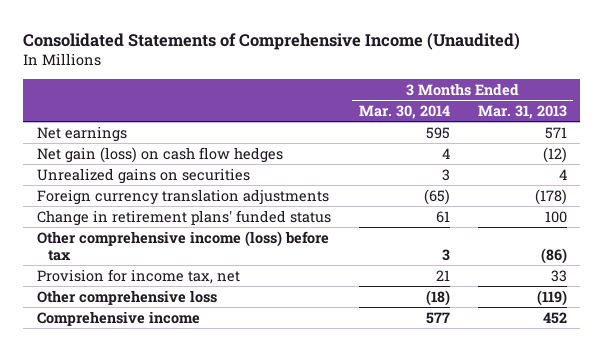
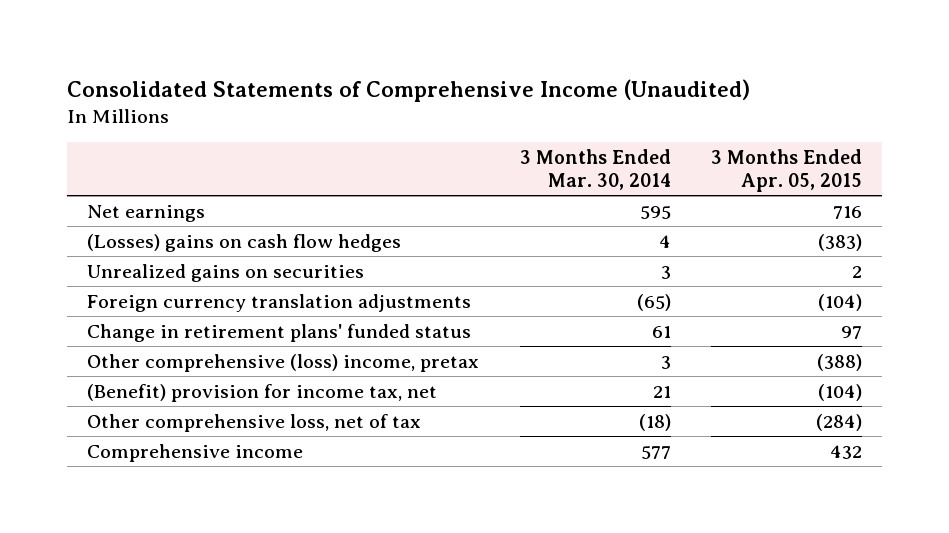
- | 3 Months Ended Mar. 30, 2014 | 3 Months Ended Mar. 31, 2013
+ | 3 Months Ended Mar. 30, 2014 | 3 Months Ended Apr. 05, 2015
- Net gain (loss) on cash flow hedges | 4 | (12)
+ (Losses) gains on cash flow hedges | 4 | (383)
- Other comprehensive income (loss) before tax | 3 | (86)
- Provision for income tax, net | 21 | 33
- Other comprehensive loss | (18) | (119)
+ Other comprehensive (loss) income, pretax | 3 | (388)
+ (Benefit) provision for income tax, net | 21 | (104)
+ Other comprehensive loss, net of tax | (18) | (284)

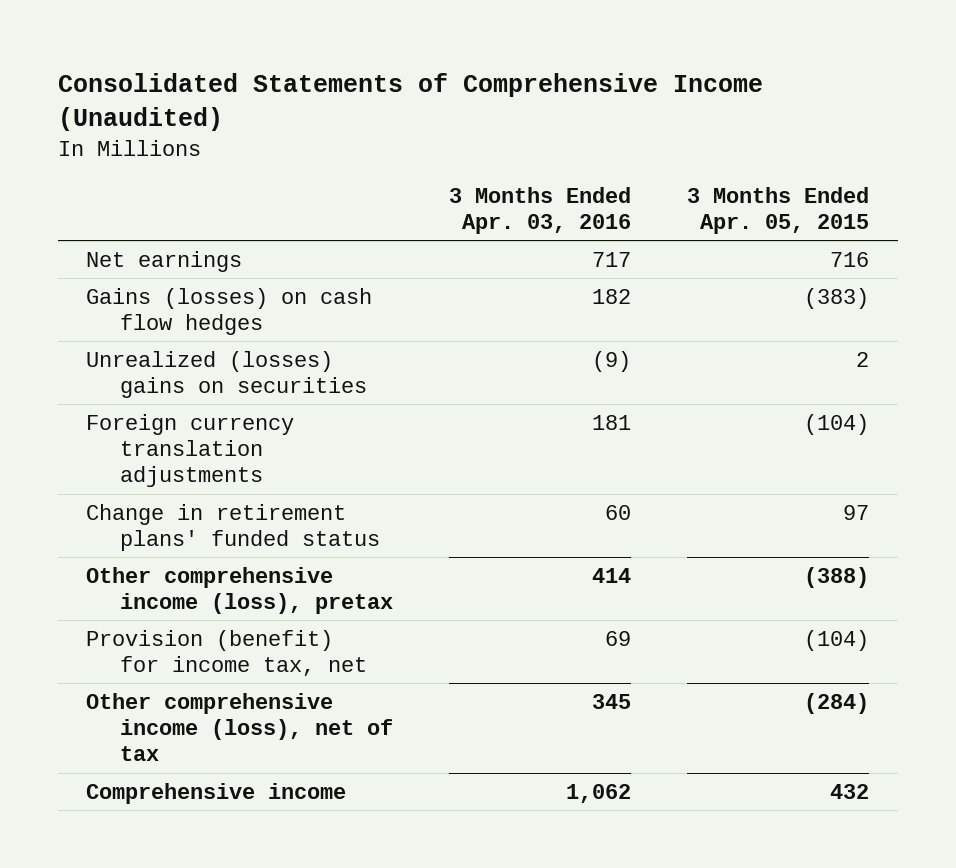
- | 3 Months Ended Mar. 30, 2014 | 3 Months Ended Apr. 05, 2015
+ | 3 Months Ended Apr. 03, 2016 | 3 Months Ended Apr. 05, 2015
- (Losses) gains on cash flow hedges | 4 | (383)
- Unrealized gains on securities | 3 | 2
+ Gains (losses) on cash flow hedges | 182 | (383)
+ Unrealized (losses) gains on securities | (9) | 2
- Other comprehensive (loss) income, pretax | 3 | (388)
- (Benefit) provision for income tax, net | 21 | (104)
- Other comprehensive loss, net of tax | (18) | (284)
+ Other comprehensive income (loss), pretax | 414 | (388)
+ Provision (benefit) for income tax, net | 69 | (104)
+ Other comprehensive income (loss), net of tax | 345 | (284)

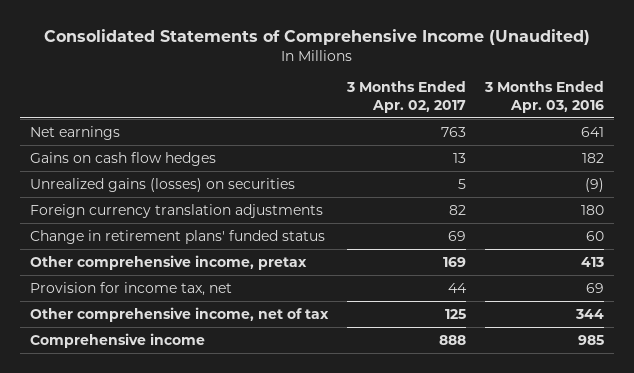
- | 3 Months Ended Apr. 03, 2016 | 3 Months Ended Apr. 05, 2015
+ | 3 Months Ended Apr. 02, 2017 | 3 Months Ended Apr. 03, 2016
- Net earnings | 717 | 716
- Gains (losses) on cash flow hedges | 182 | (383)
- Unrealized (losses) gains on securities | (9) | 2
- Foreign currency translation adjustments | 181 | (104)
+ Net earnings | 763 | 641
+ Gains on cash flow hedges | 13 | 182
+ Unrealized gains (losses) on securities | 5 | (9)
+ Foreign currency translation adjustments | 82 | 180
- Other comprehensive income (loss), pretax | 414 | (388)
- Provision (benefit) for income tax, net | 69 | (104)
- Other comprehensive income (loss), net of tax | 345 | (284)
- Comprehensive income | 1,062 | 432
+ Other comprehensive income, pretax | 169 | 413
+ Provision for income tax, net | 44 | 69
+ Other comprehensive income, net of tax | 125 | 344
+ Comprehensive income | 888 | 985

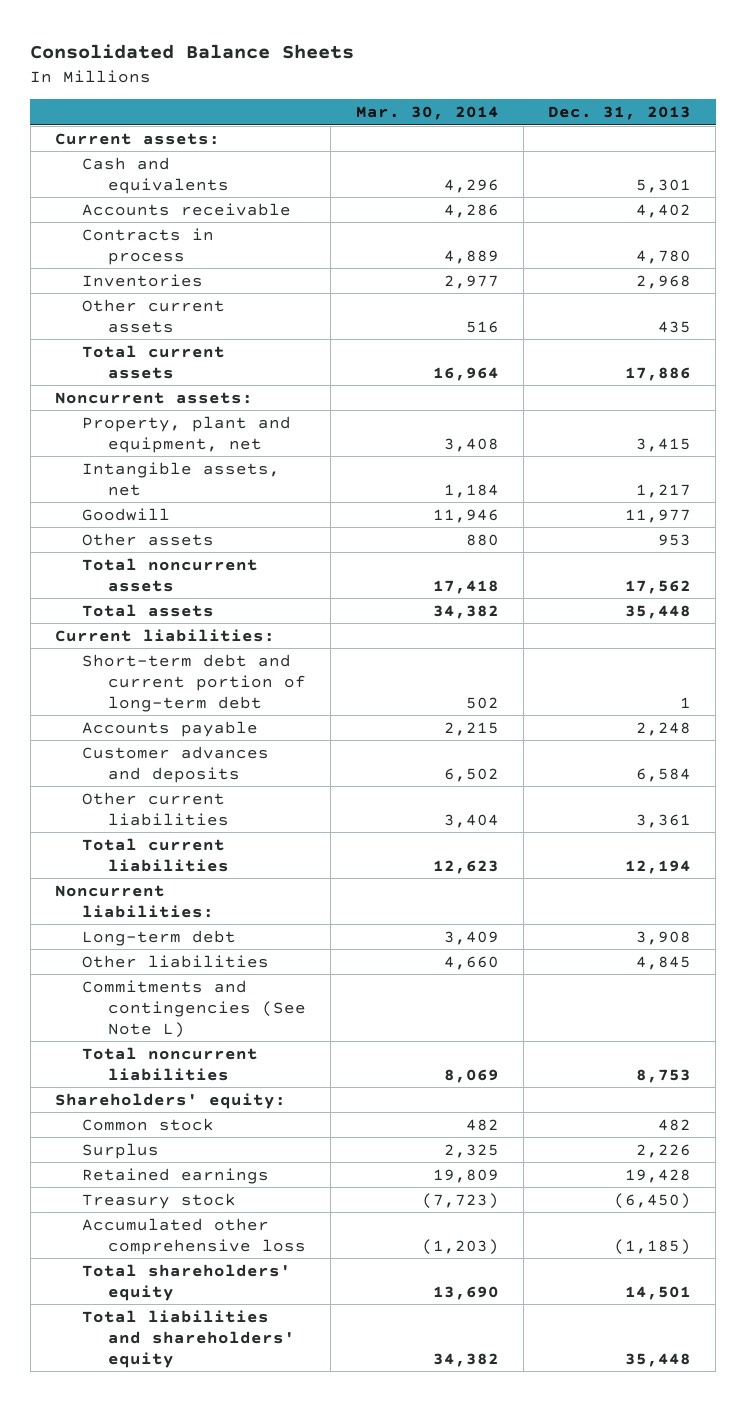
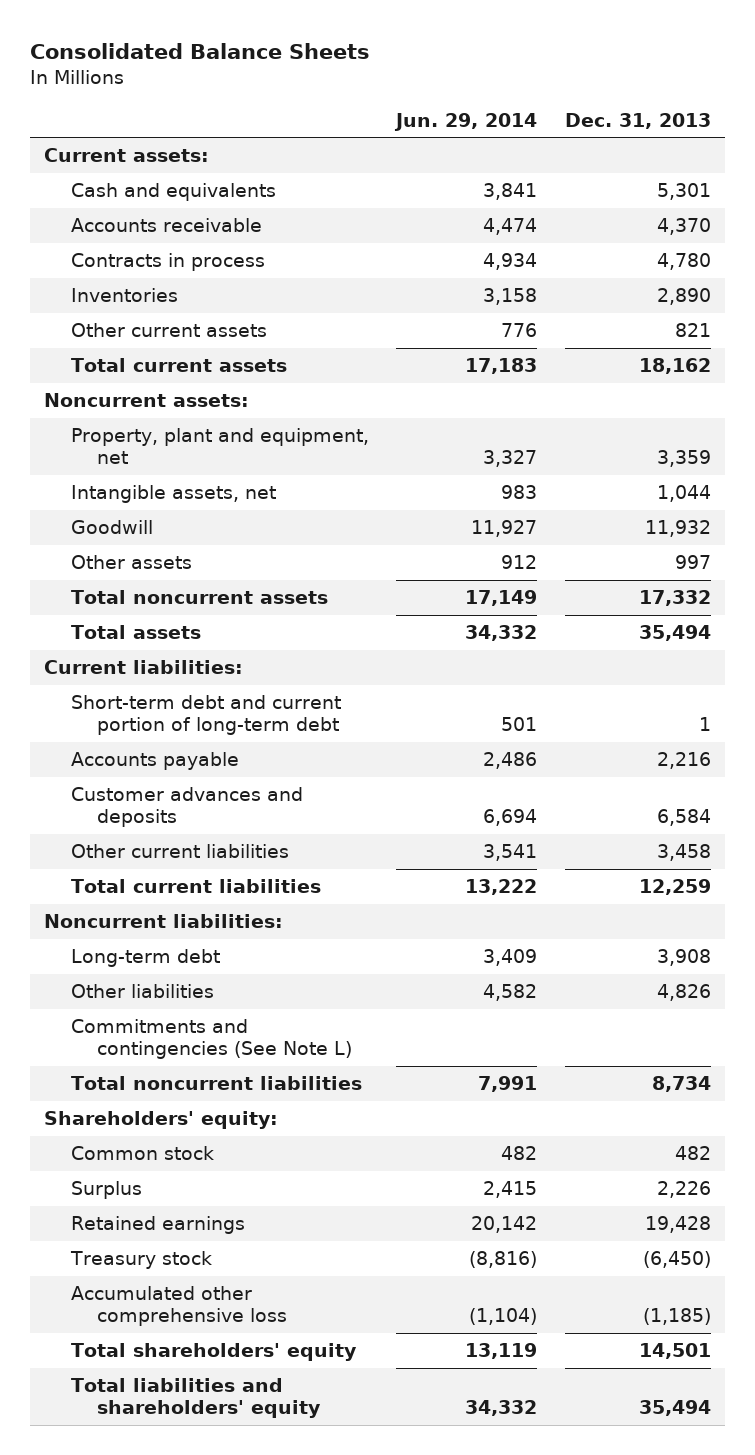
- | Mar. 30, 2014 | Dec. 31, 2013
+ | Jun. 29, 2014 | Dec. 31, 2013
- Accounts receivable | 4,286 | 4,402
+ Accounts receivable | 4,474 | 4,370
- Inventories | 2,977 | 2,968
- Other current assets | 516 | 435
- Total current assets | 16,964 | 17,886
+ Inventories | 3,158 | 2,890
+ Other current assets | 776 | 821
+ Total current assets | 17,183 | 18,162
- Property, plant and equipment, net | 3,408 | 3,415
- Intangible assets, net | 1,184 | 1,217
- Goodwill | 11,946 | 11,977
- Other assets | 880 | 953
- Total noncurrent assets | 17,418 | 17,562
- Total assets | 34,382 | 35,448
+ Property, plant and equipment, net | 3,327 | 3,359
+ Intangible assets, net | 983 | 1,044
+ Goodwill | 11,927 | 11,932
+ Other assets | 912 | 997
+ Total noncurrent assets | 17,149 | 17,332
+ Total assets | 34,332 | 35,494
- Accounts payable | 2,215 | 2,248
+ Accounts payable | 2,486 | 2,216
- Other current liabilities | 3,404 | 3,361
- Total current liabilities | 12,623 | 12,194
+ Other current liabilities | 3,541 | 3,458
+ Total current liabilities | 13,222 | 12,259
- Other liabilities | 4,660 | 4,845
+ Other liabilities | 4,582 | 4,826
- Total noncurrent liabilities | 8,069 | 8,753
+ Total noncurrent liabilities | 7,991 | 8,734
- Total liabilities and shareholders' equity | 34,382 | 35,448
+ Total liabilities and shareholders' equity | 34,332 | 35,494

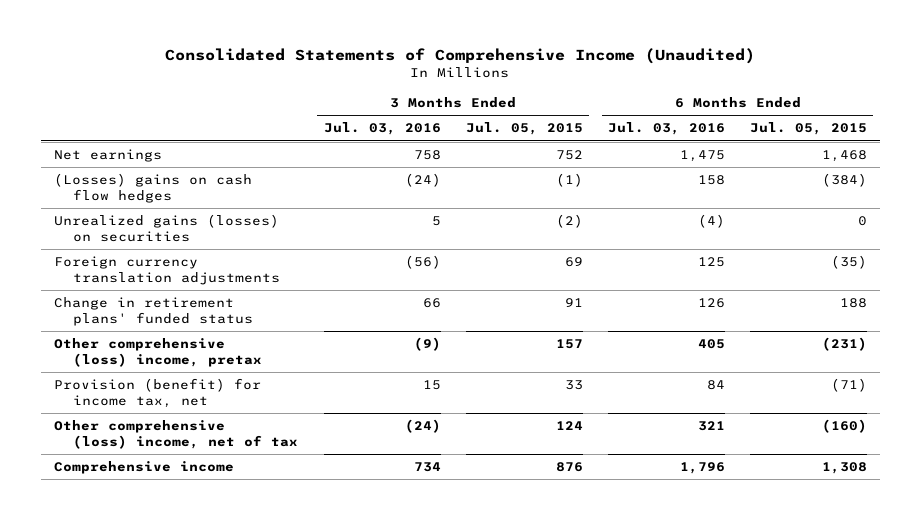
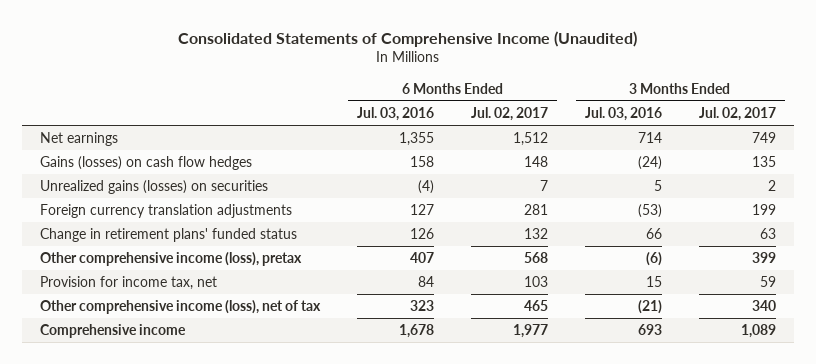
- | 3 Months Ended Jul. 03, 2016 | 3 Months Ended Jul. 05, 2015 | 6 Months Ended Jul. 03, 2016 | 6 Months Ended Jul. 05, 2015
+ | 6 Months Ended Jul. 03, 2016 | 6 Months Ended Jul. 02, 2017 | 3 Months Ended Jul. 03, 2016 | 3 Months Ended Jul. 02, 2017
- Net earnings | 758 | 752 | 1,475 | 1,468
- (Losses) gains on cash flow hedges | (24) | (1) | 158 | (384)
+ Net earnings | 1,355 | 1,512 | 714 | 749
+ Gains (losses) on cash flow hedges | 158 | 148 | (24) | 135
- Foreign currency translation adjustments | (56) | 69 | 125 | (35)
+ Foreign currency translation adjustments | 127 | 281 | (53) | 199
- Other comprehensive (loss) income, pretax | (9) | 157 | 405 | (231)
- Provision (benefit) for income tax, net | 15 | 33 | 84 | (71)
- Other comprehensive (loss) income, net of tax | (24) | 124 | 321 | (160)
- Comprehensive income | 734 | 876 | 1,796 | 1,308
+ Other comprehensive income (loss), pretax | 407 | 568 | (6) | 399
+ Provision for income tax, net | 84 | 103 | 15 | 59
+ Other comprehensive income (loss), net of tax | 323 | 465 | (21) | 340
+ Comprehensive income | 1,678 | 1,977 | 693 | 1,089

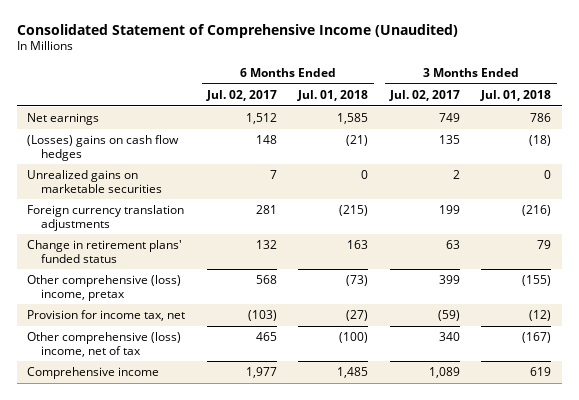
- Consolidated Statements of Comprehensive Income (Unaudited)
+ Consolidated Statement of Comprehensive Income (Unaudited)
- | 6 Months Ended Jul. 03, 2016 | 6 Months Ended Jul. 02, 2017 | 3 Months Ended Jul. 03, 2016 | 3 Months Ended Jul. 02, 2017
+ | 6 Months Ended Jul. 02, 2017 | 6 Months Ended Jul. 01, 2018 | 3 Months Ended Jul. 02, 2017 | 3 Months Ended Jul. 01, 2018
- Gains (losses) on cash flow hedges | 158 | 148 | (24) | 135
- Unrealized gains (losses) on securities | (4) | 7 | 5 | 2
+ (Losses) gains on cash flow hedges | 148 | (21) | 135 | (18)
+ Unrealized gains on marketable securities | 7 | 0 | 2 | 0
- Other comprehensive income (loss), pretax | 407 | 568 | (6) | 399
- Provision for income tax, net | 84 | 103 | 15 | 59
- Other comprehensive income (loss), net of tax | 323 | 465 | (21) | 340
+ Other comprehensive (loss) income, pretax | 568 | (73) | 399 | (155)
+ Provision for income tax, net | (103) | (27) | (59) | (12)
+ Other comprehensive (loss) income, net of tax | 465 | (100) | 340 | (167)

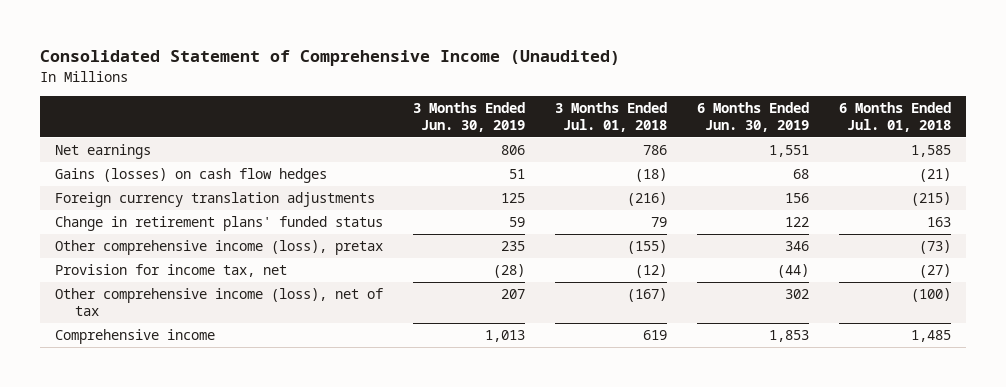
- | 6 Months Ended Jul. 02, 2017 | 6 Months Ended Jul. 01, 2018 | 3 Months Ended Jul. 02, 2017 | 3 Months Ended Jul. 01, 2018
+ | 3 Months Ended Jun. 30, 2019 | 3 Months Ended Jul. 01, 2018 | 6 Months Ended Jun. 30, 2019 | 6 Months Ended Jul. 01, 2018
- (Losses) gains on cash flow hedges | 148 | (21) | 135 | (18)
- Unrealized gains on marketable securities | 7 | 0 | 2 | 0
+ Gains (losses) on cash flow hedges | 51 | (18) | 68 | (21)
- Other comprehensive (loss) income, pretax | 568 | (73) | 399 | (155)
+ Other comprehensive income (loss), pretax | 235 | (155) | 346 | (73)
- Other comprehensive (loss) income, net of tax | 465 | (100) | 340 | (167)
+ Other comprehensive income (loss), net of tax | 207 | (167) | 302 | (100)

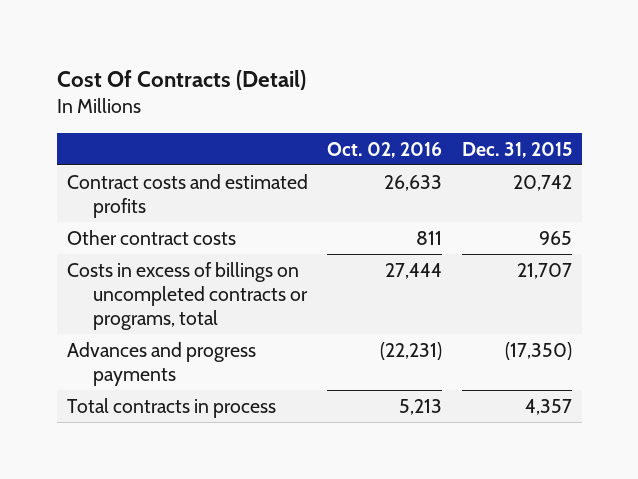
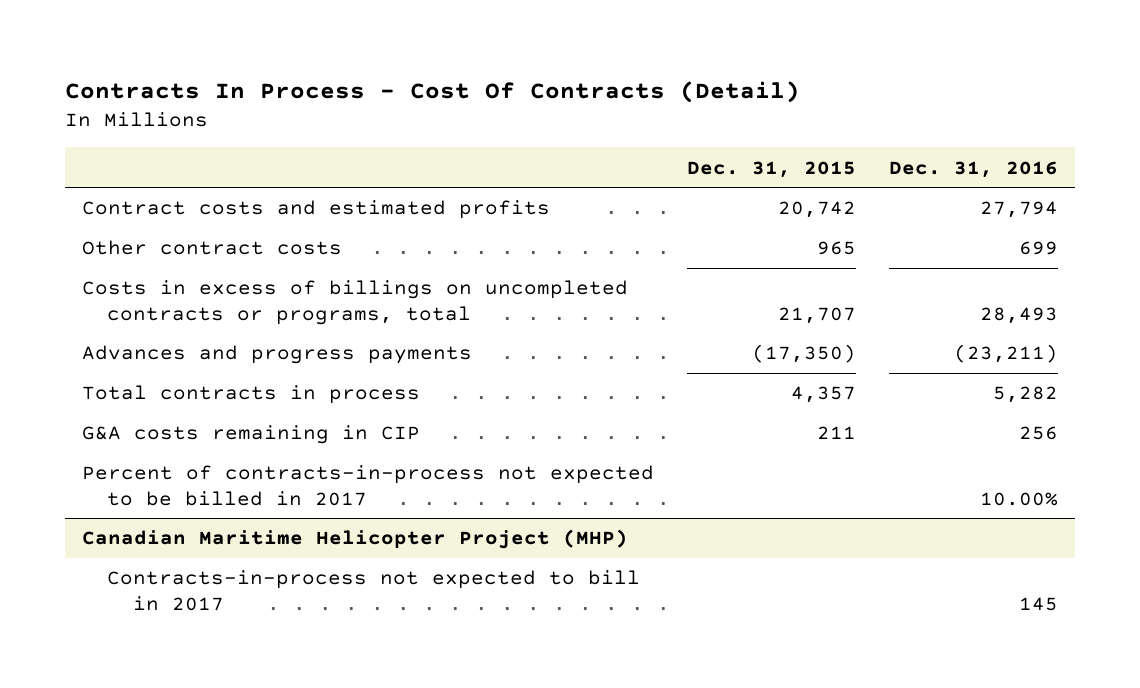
- Cost Of Contracts (Detail)
+ Contracts In Process - Cost Of Contracts (Detail)
- | Oct. 02, 2016 | Dec. 31, 2015
+ | Dec. 31, 2015 | Dec. 31, 2016
+ G&A costs remaining in CIP | 211 | 256
+ Percent of contracts-in-process not expected to be billed in 2017 | | 10.00%
+ Canadian Maritime Helicopter Project (MHP)
+ Contracts-in-process not expected to bill in 2017 | | 145

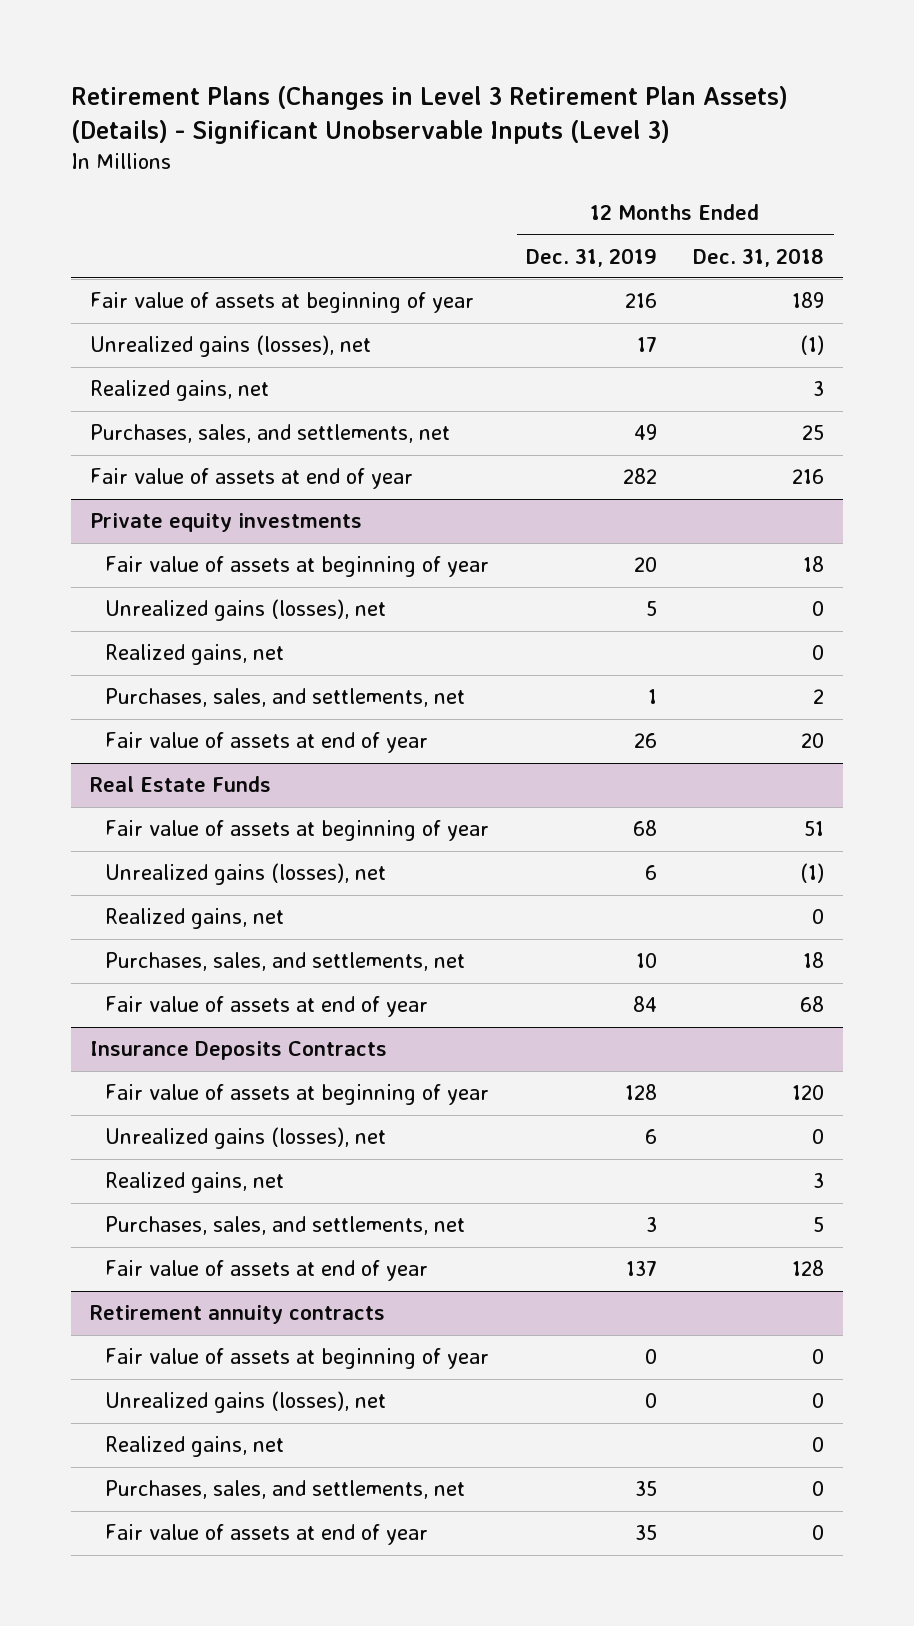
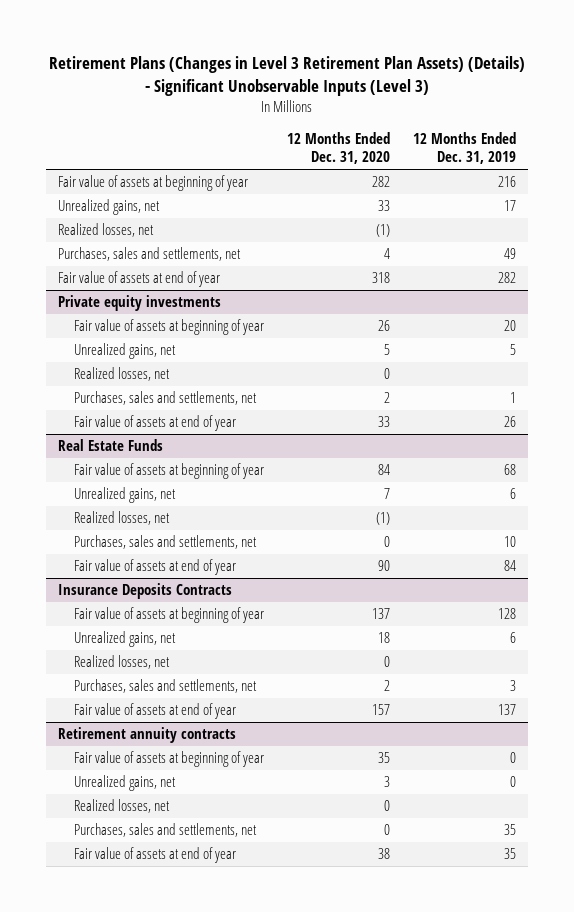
- | 12 Months Ended Dec. 31, 2019 | 12 Months Ended Dec. 31, 2018
+ | 12 Months Ended Dec. 31, 2020 | 12 Months Ended Dec. 31, 2019
- Unrealized gains (losses), net | 17 | (1)
- Realized gains, net | | 3
- Purchases, sales, and settlements, net | 49 | 25
+ Unrealized gains, net | 33 | 17
+ Realized losses, net | (1) |
+ Purchases, sales and settlements, net | 4 | 49
@ Private equity investments
- Unrealized gains (losses), net | 5 | 0
- Realized gains, net | | 0
- Purchases, sales, and settlements, net | 1 | 2
+ Unrealized gains, net | 5 | 5
+ Realized losses, net | 0 |
+ Purchases, sales and settlements, net | 2 | 1
@ Real Estate Funds
- Unrealized gains (losses), net | 6 | (1)
- Realized gains, net | | 0
- Purchases, sales, and settlements, net | 10 | 18
+ Unrealized gains, net | 7 | 6
+ Realized losses, net | (1) |
+ Purchases, sales and settlements, net | 0 | 10
@ Insurance Deposits Contracts
- Unrealized gains (losses), net | 6 | 0
- Realized gains, net | | 3
- Purchases, sales, and settlements, net | 3 | 5
+ Unrealized gains, net | 18 | 6
+ Realized losses, net | 0 |
+ Purchases, sales and settlements, net | 2 | 3
@ Retirement annuity contracts
- Unrealized gains (losses), net | 0 | 0
- Realized gains, net | | 0
- Purchases, sales, and settlements, net | 35 | 0
+ Unrealized gains, net | 3 | 0
+ Realized losses, net | 0 |
+ Purchases, sales and settlements, net | 0 | 35

